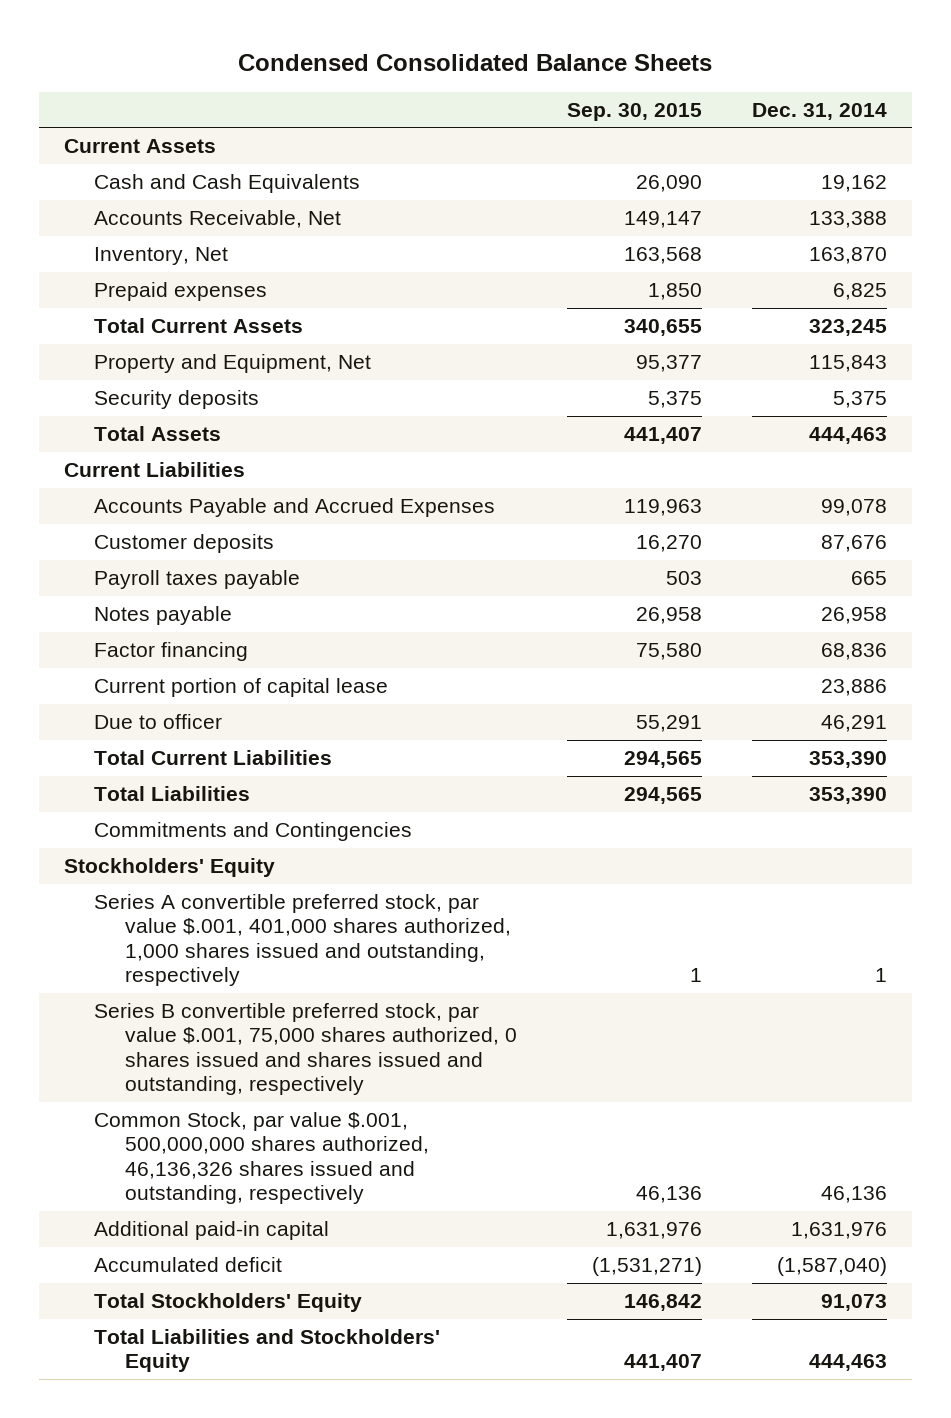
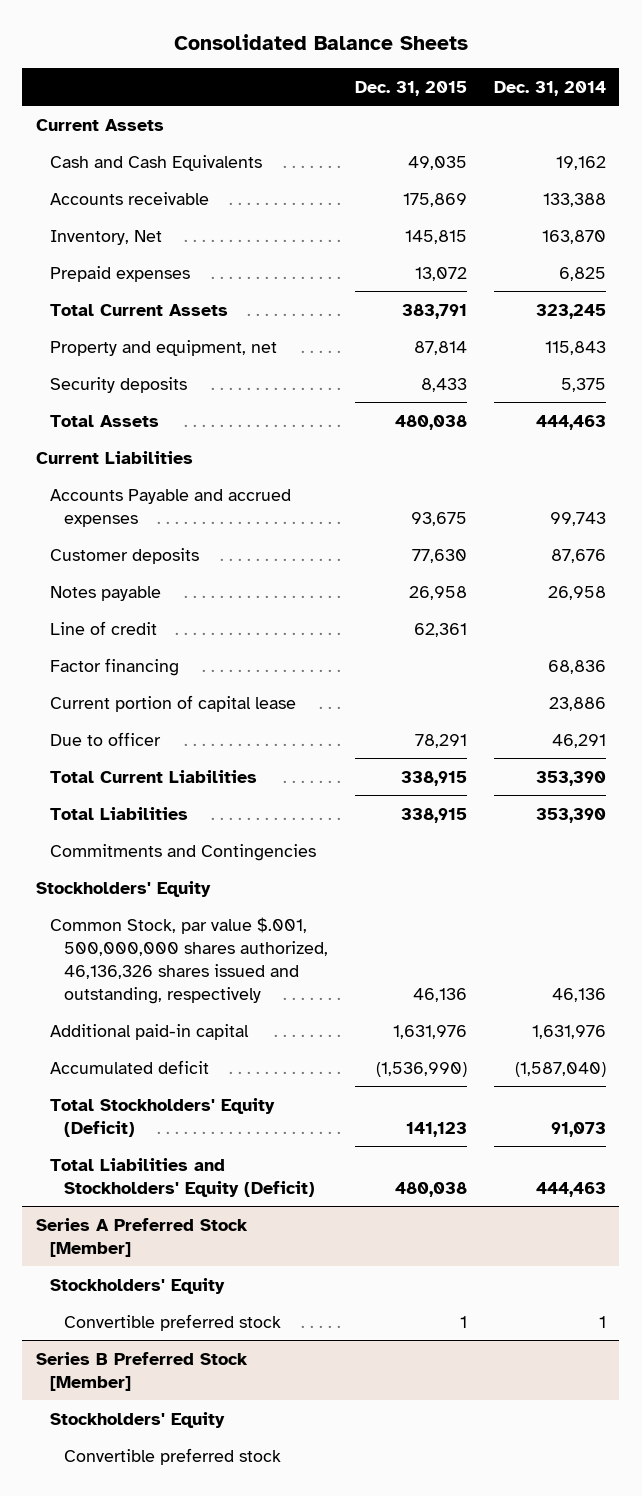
- Condensed Consolidated Balance Sheets
+ Consolidated Balance Sheets
- | Sep. 30, 2015 | Dec. 31, 2014
+ | Dec. 31, 2015 | Dec. 31, 2014
- Accounts Receivable, Net | 149,147 | 133,388
+ Accounts receivable | 175,869 | 133,388
- Property and Equipment, Net | 95,377 | 115,843
+ Property and equipment, net | 87,814 | 115,843
- Accounts Payable and Accrued Expenses | 119,963 | 99,078
+ Accounts Payable and accrued expenses | 93,675 | 99,743
- Payroll taxes payable | 503 | 665
+ Line of credit | 62,361 |
- Series A convertible preferred stock, par value $.001, 401,000 shares authorized, 1,000 shares issued and outstanding, respectively | 1 | 1
- Series B convertible preferred stock, par value $.001, 75,000 shares authorized, 0 shares issued and shares issued and outstanding, respectively
- Total Stockholders' Equity | 146,842 | 91,073
- Total Liabilities and Stockholders' Equity | 441,407 | 444,463
+ Total Stockholders' Equity (Deficit) | 141,123 | 91,073
+ Total Liabilities and Stockholders' Equity (Deficit) | 480,038 | 444,463
+ Series A Preferred Stock [Member]
+ Stockholders' Equity
+ Convertible preferred stock | 1 | 1
+ Series B Preferred Stock [Member]
+ Stockholders' Equity
+ Convertible preferred stock

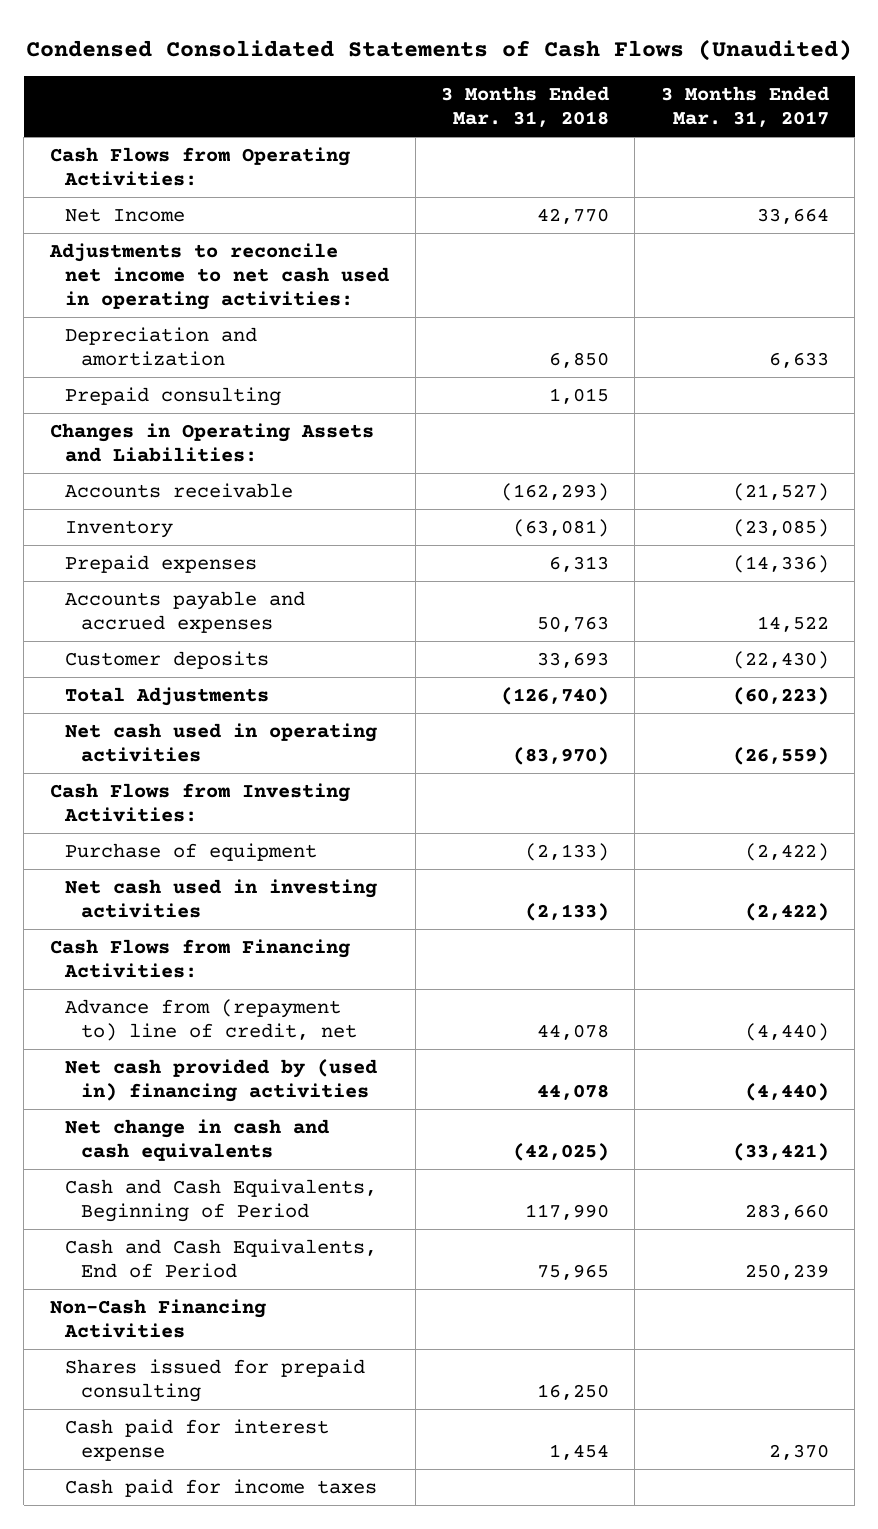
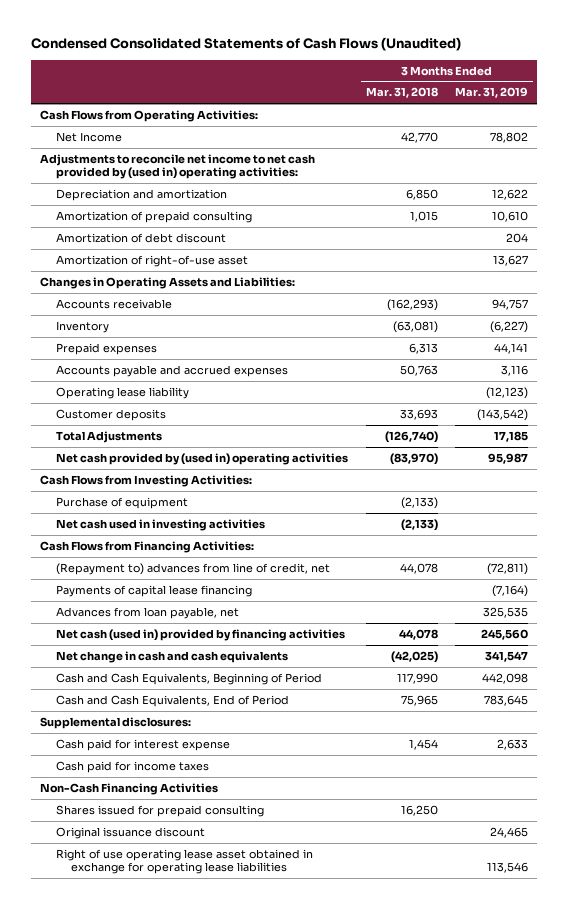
- | 3 Months Ended Mar. 31, 2018 | 3 Months Ended Mar. 31, 2017
+ | 3 Months Ended Mar. 31, 2018 | 3 Months Ended Mar. 31, 2019
- Adjustments to reconcile net income to net cash used in operating activities:
+ Adjustments to reconcile net income to net cash provided by (used in) operating activities:
- Prepaid consulting | 1,015 |
+ Amortization of prepaid consulting | 1,015 | 10,610
+ Amortization of debt discount | | 204
+ Amortization of right-of-use asset | | 13,627
+ Operating lease liability | | (12,123)
- Net cash used in operating activities | (83,970) | (26,559)
+ Net cash provided by (used in) operating activities | (83,970) | 95,987
- Advance from (repayment to) line of credit, net | 44,078 | (4,440)
- Net cash provided by (used in) financing activities | 44,078 | (4,440)
+ (Repayment to) advances from line of credit, net | 44,078 | (72,811)
+ Payments of capital lease financing | | (7,164)
+ Advances from loan payable, net | | 325,535
+ Net cash (used in) provided by financing activities | 44,078 | 245,560
+ Supplemental disclosures:
moved down: Non-Cash Financing Activities
moved down: Shares issued for prepaid consulting | 16,250 |
+ Original issuance discount | | 24,465
+ Right of use operating lease asset obtained in exchange for operating lease liabilities | | 113,546

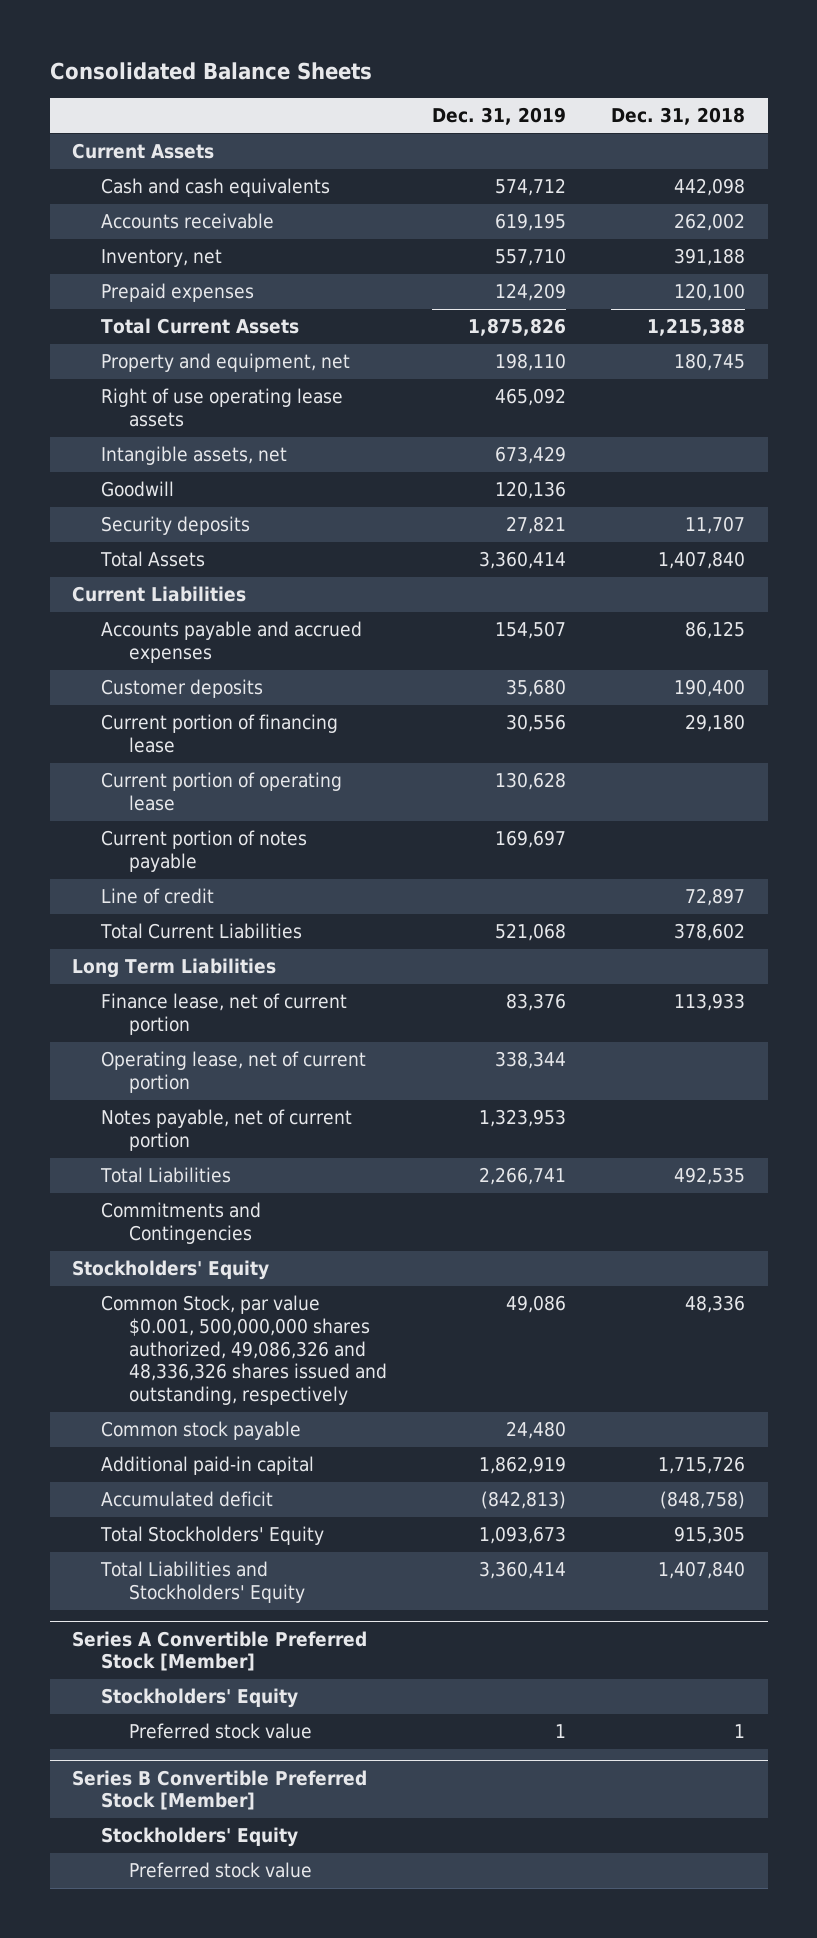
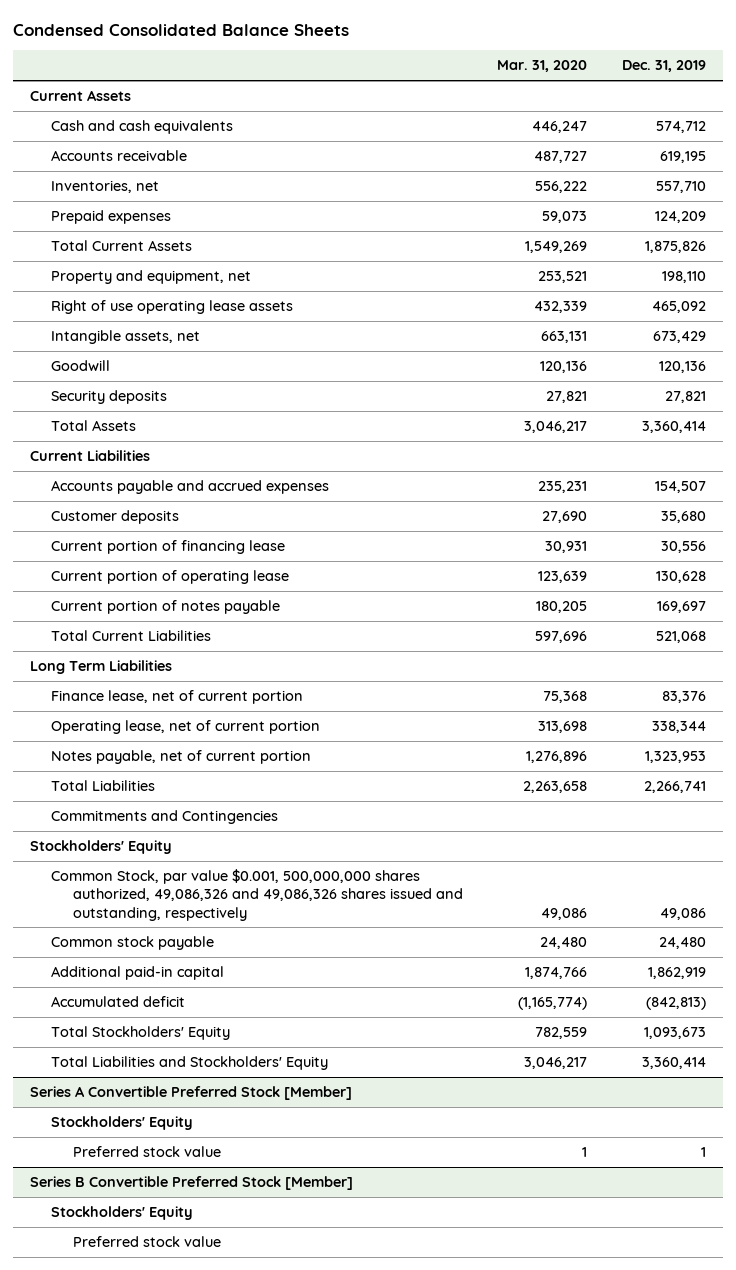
- Consolidated Balance Sheets
+ Condensed Consolidated Balance Sheets
- | Dec. 31, 2019 | Dec. 31, 2018
+ | Mar. 31, 2020 | Dec. 31, 2019
- Inventory, net | 557,710 | 391,188
+ Inventories, net | 556,222 | 557,710
- Line of credit | | 72,897
- Common Stock, par value $0.001, 500,000,000 shares authorized, 49,086,326 and 48,336,326 shares issued and outstanding, respectively | 49,086 | 48,336
+ Common Stock, par value $0.001, 500,000,000 shares authorized, 49,086,326 and 49,086,326 shares issued and outstanding, respectively | 49,086 | 49,086

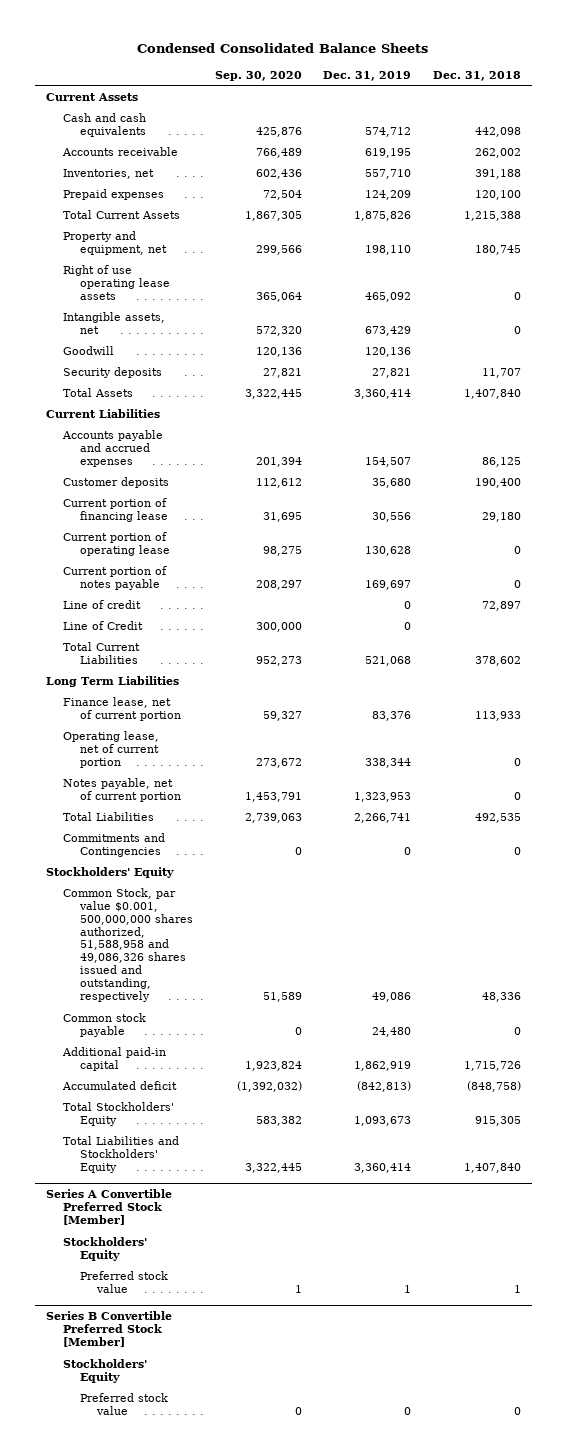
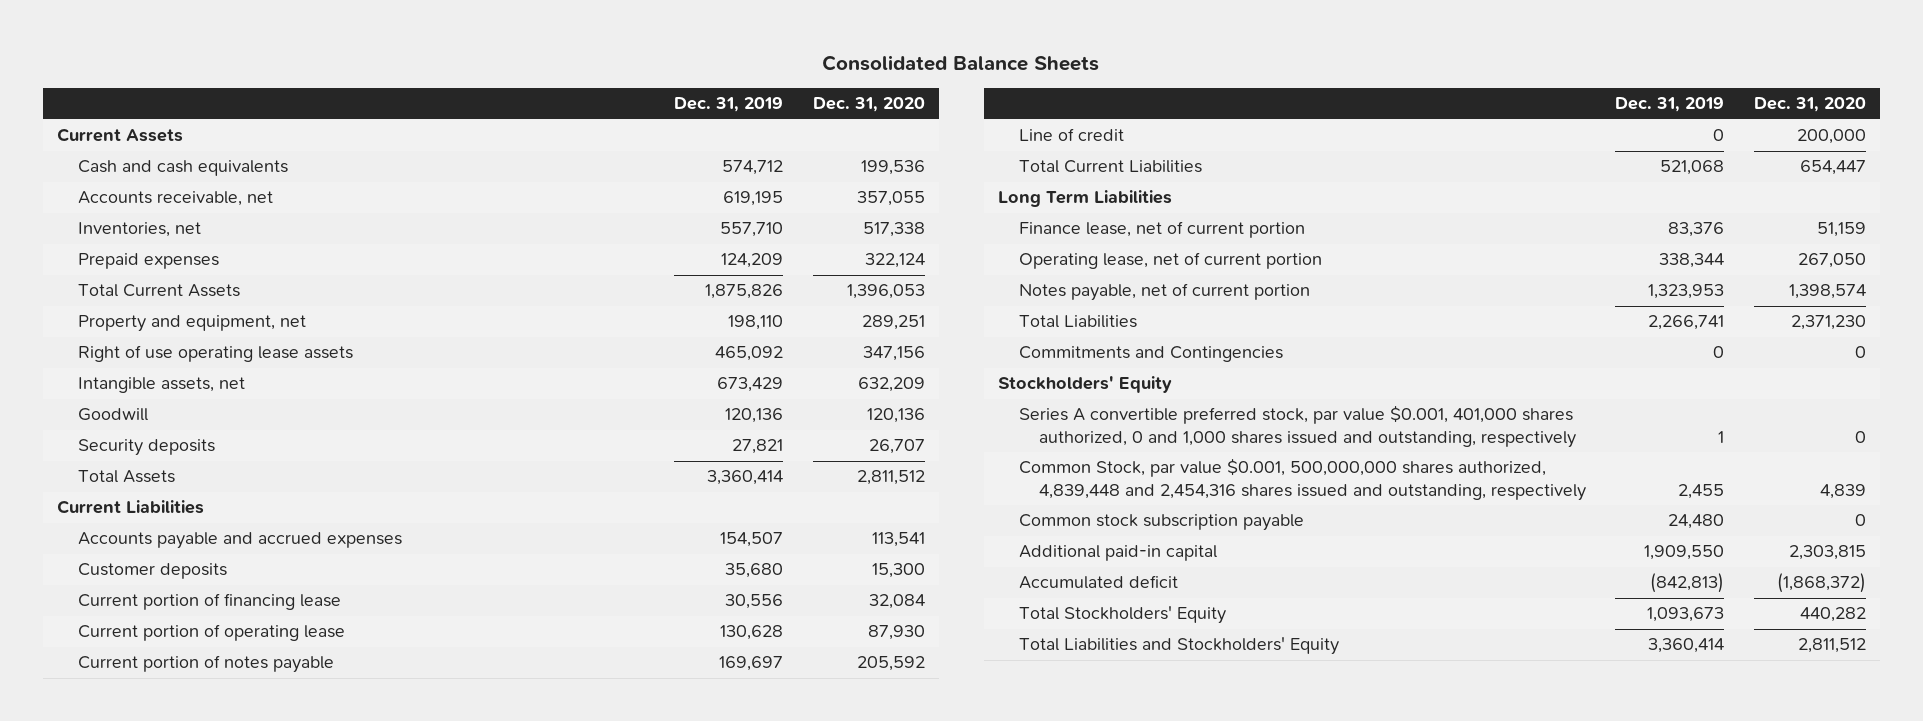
- Condensed Consolidated Balance Sheets
+ Consolidated Balance Sheets
- | Sep. 30, 2020 | Dec. 31, 2019 | Dec. 31, 2018
+ | Dec. 31, 2019 | Dec. 31, 2020
- Accounts receivable | 766,489 | 619,195 | 262,002
+ Accounts receivable, net | 619,195 | 357,055
- Line of Credit | 300,000 | 0 |
- Common Stock, par value $0.001, 500,000,000 shares authorized, 51,588,958 and 49,086,326 shares issued and outstanding, respectively | 51,589 | 49,086 | 48,336
- Common stock payable | 0 | 24,480 | 0
- Additional paid-in capital | 1,923,824 | 1,862,919 | 1,715,726
+ Series A convertible preferred stock, par value $0.001, 401,000 shares authorized, 0 and 1,000 shares issued and outstanding, respectively | 1 | 0
+ Common Stock, par value $0.001, 500,000,000 shares authorized, 4,839,448 and 2,454,316 shares issued and outstanding, respectively | 2,455 | 4,839
+ Common stock subscription payable | 24,480 | 0
+ Additional paid-in capital | 1,909,550 | 2,303,815
- Series A Convertible Preferred Stock [Member]
- Stockholders' Equity
- Preferred stock value | 1 | 1 | 1
- Series B Convertible Preferred Stock [Member]
- Stockholders' Equity
- Preferred stock value | 0 | 0 | 0

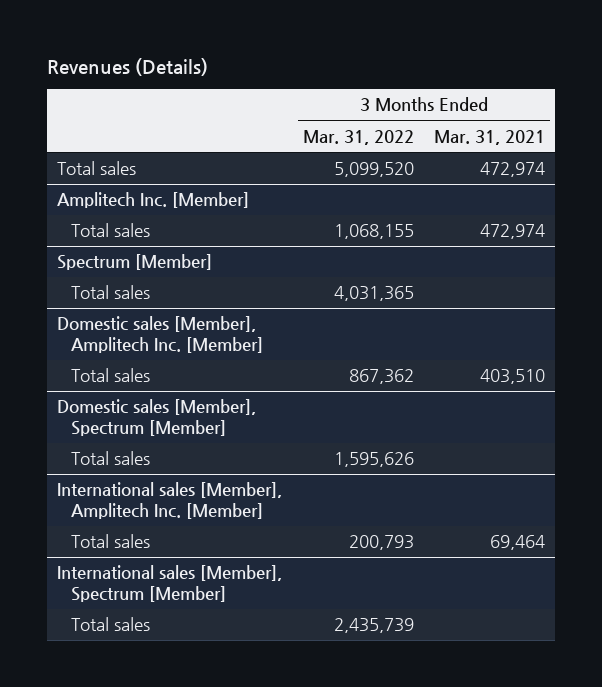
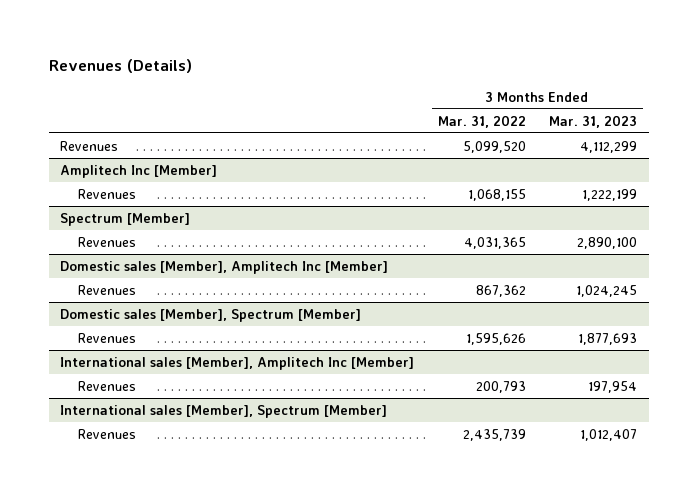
- | 3 Months Ended Mar. 31, 2022 | 3 Months Ended Mar. 31, 2021
+ | 3 Months Ended Mar. 31, 2022 | 3 Months Ended Mar. 31, 2023
- Total sales | 5,099,520 | 472,974
- Amplitech Inc. [Member]
- Total sales | 1,068,155 | 472,974
+ Revenues | 5,099,520 | 4,112,299
+ Amplitech Inc [Member]
+ Revenues | 1,068,155 | 1,222,199
@ Spectrum [Member]
- Total sales | 4,031,365 |
- Domestic sales [Member], Amplitech Inc. [Member]
- Total sales | 867,362 | 403,510
@ Spectrum [Member]
+ Revenues | 4,031,365 | 2,890,100
+ Domestic sales [Member], Amplitech Inc [Member]
+ Revenues | 867,362 | 1,024,245
@ Domestic sales [Member], Spectrum [Member]
- Total sales | 1,595,626 |
- International sales [Member], Amplitech Inc. [Member]
- Total sales | 200,793 | 69,464
@ Domestic sales [Member], Spectrum [Member]
+ Revenues | 1,595,626 | 1,877,693
+ International sales [Member], Amplitech Inc [Member]
+ Revenues | 200,793 | 197,954
@ International sales [Member], Spectrum [Member]
- Total sales | 2,435,739 |
+ Revenues | 2,435,739 | 1,012,407

